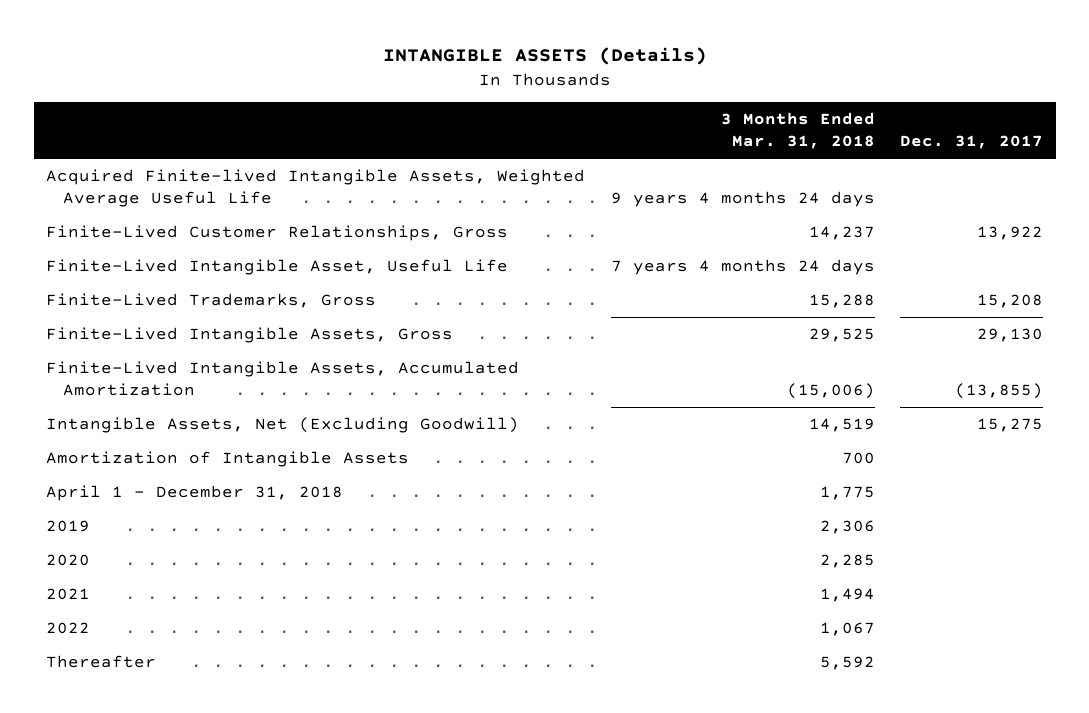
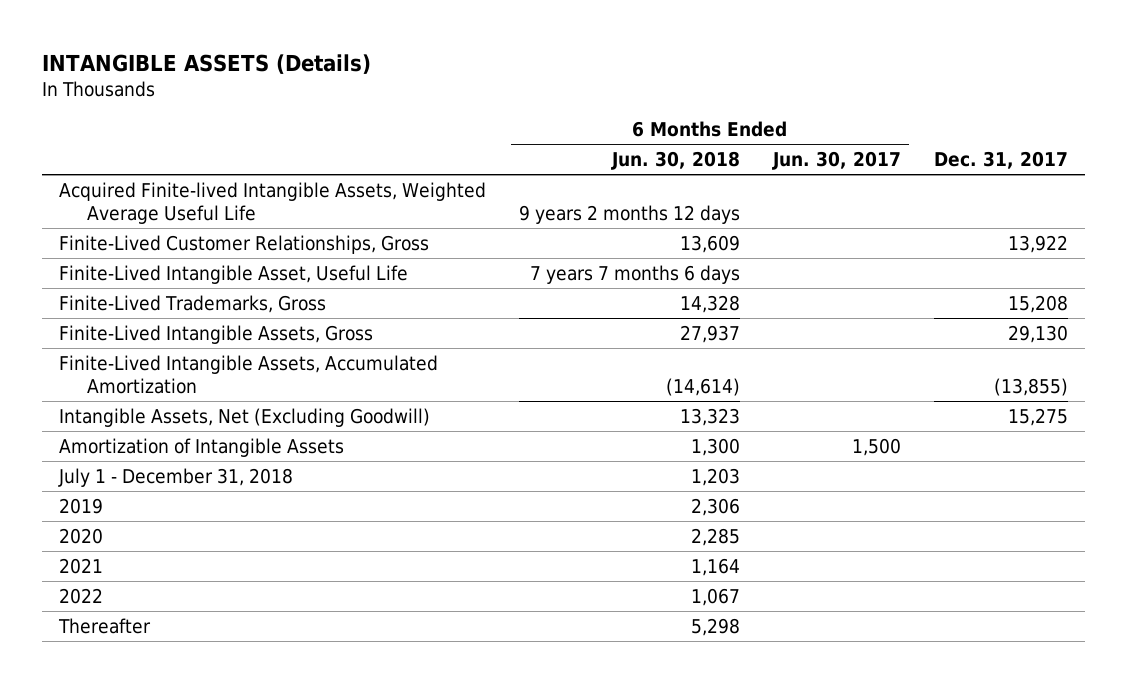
- | 3 Months Ended Mar. 31, 2018 | Dec. 31, 2017
+ | 6 Months Ended Jun. 30, 2018 | 6 Months Ended Jun. 30, 2017 | Dec. 31, 2017
- April 1 - December 31, 2018 | 1,775 |
+ July 1 - December 31, 2018 | 1,203 | |

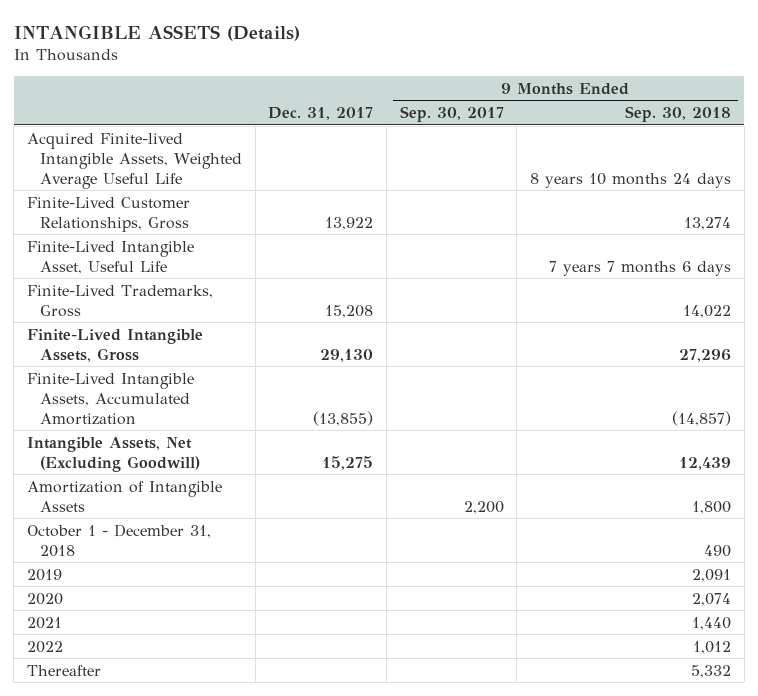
- | 6 Months Ended Jun. 30, 2018 | 6 Months Ended Jun. 30, 2017 | Dec. 31, 2017
+ | Dec. 31, 2017 | 9 Months Ended Sep. 30, 2017 | 9 Months Ended Sep. 30, 2018
- July 1 - December 31, 2018 | 1,203 | |
+ October 1 - December 31, 2018 | | | 490

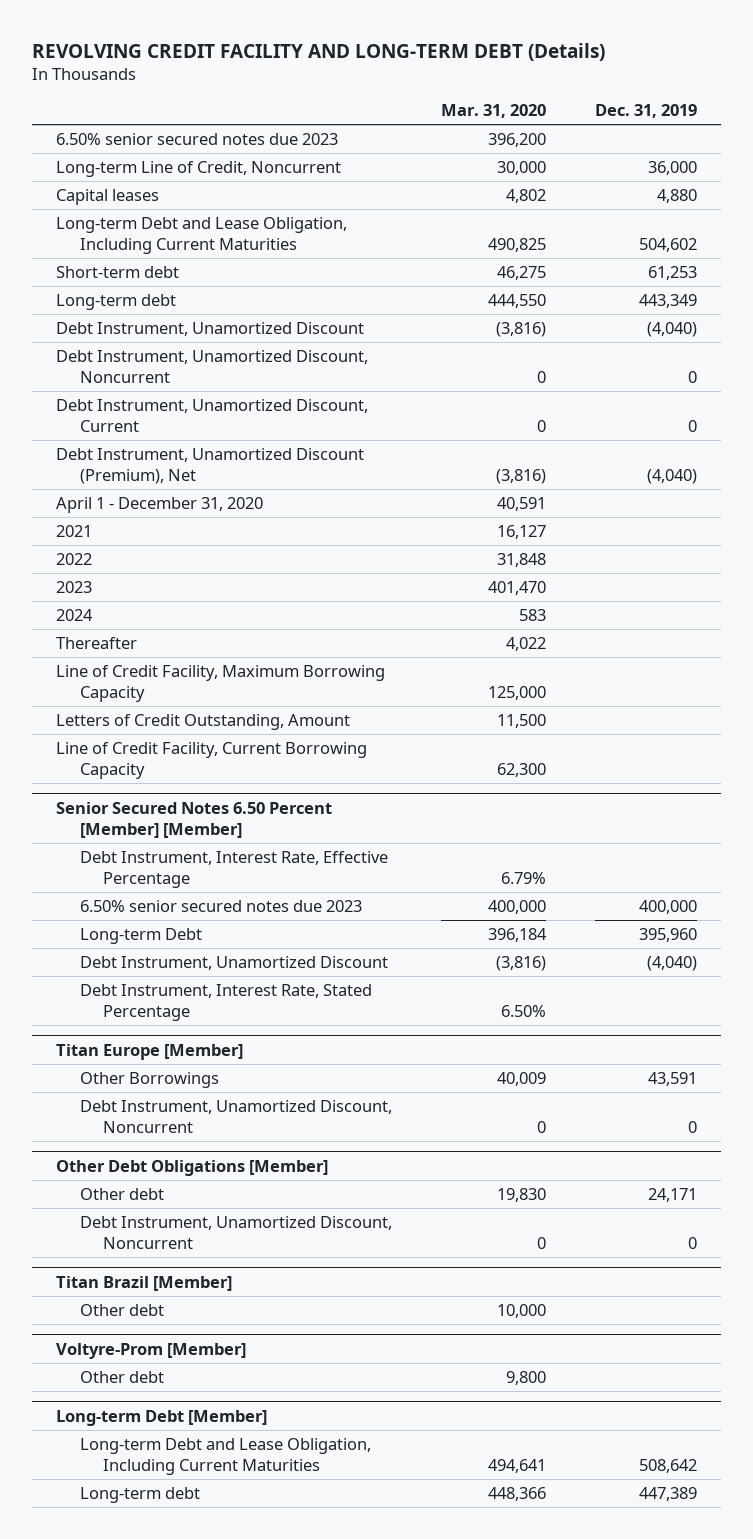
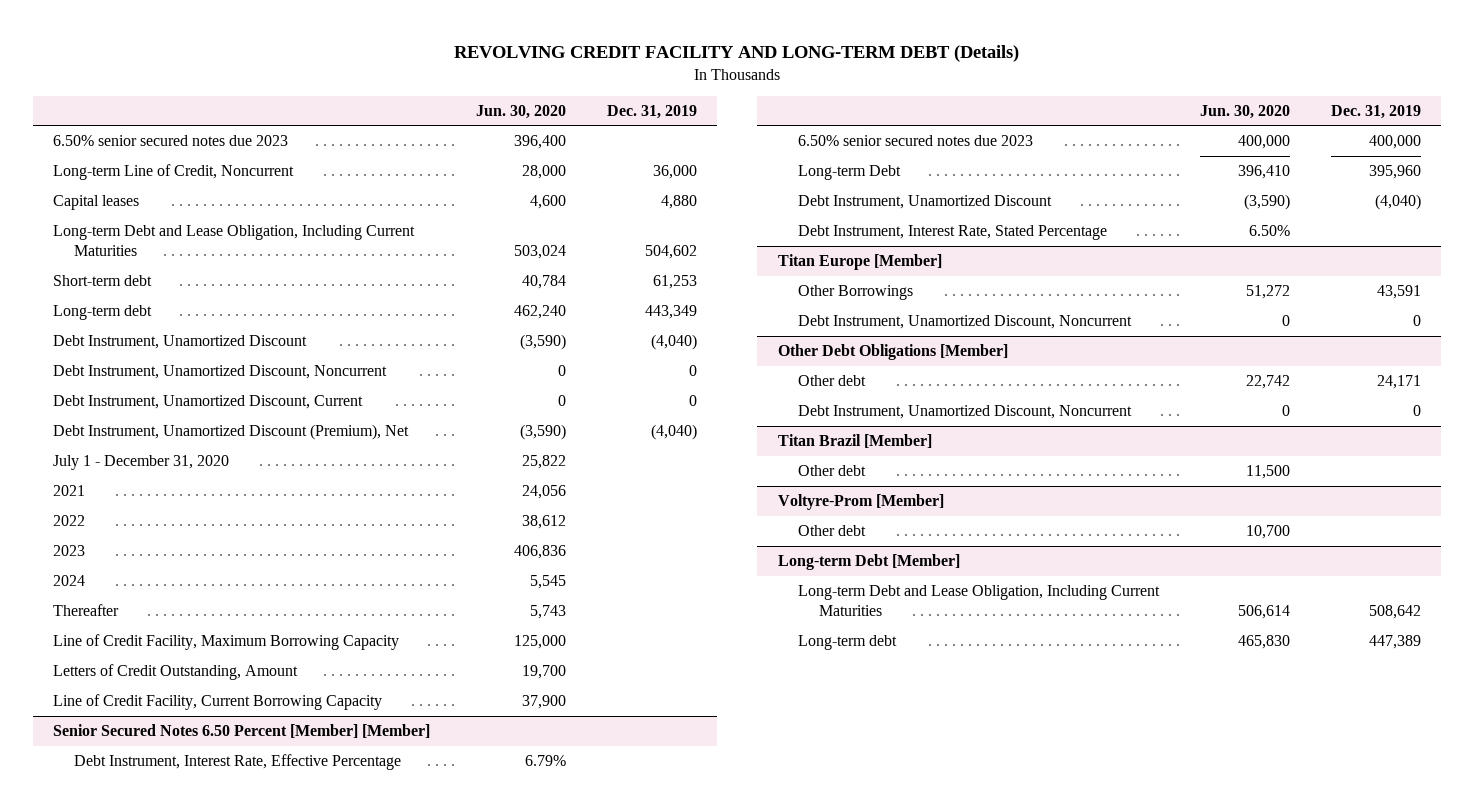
- | Mar. 31, 2020 | Dec. 31, 2019
+ | Jun. 30, 2020 | Dec. 31, 2019
- April 1 - December 31, 2020 | 40,591 |
+ July 1 - December 31, 2020 | 25,822 |

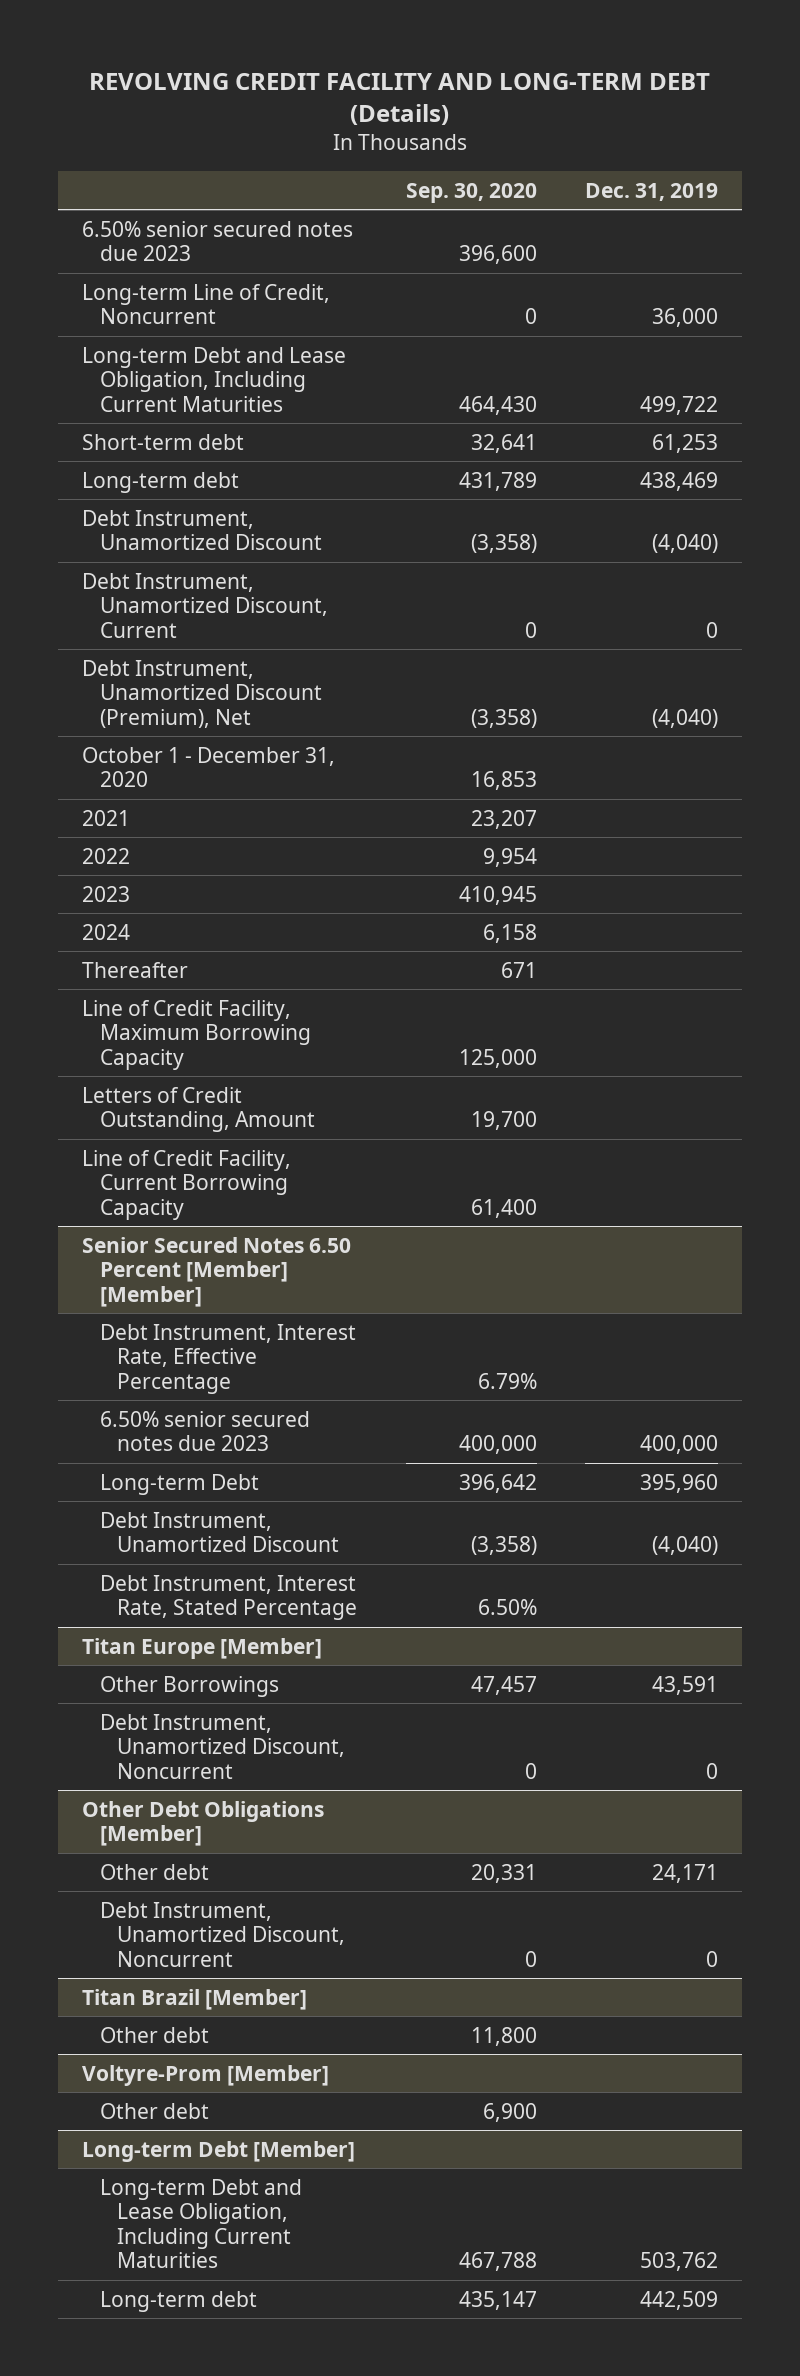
- | Jun. 30, 2020 | Dec. 31, 2019
+ | Sep. 30, 2020 | Dec. 31, 2019
- Capital leases | 4,600 | 4,880
- Long-term Debt and Lease Obligation, Including Current Maturities | 503,024 | 504,602
+ Long-term Debt and Lease Obligation, Including Current Maturities | 464,430 | 499,722
- Long-term debt | 462,240 | 443,349
+ Long-term debt | 431,789 | 438,469
- Debt Instrument, Unamortized Discount, Noncurrent | 0 | 0
- July 1 - December 31, 2020 | 25,822 |
+ October 1 - December 31, 2020 | 16,853 |
@ Long-term Debt [Member]
- Long-term Debt and Lease Obligation, Including Current Maturities | 506,614 | 508,642
- Long-term debt | 465,830 | 447,389
+ Long-term Debt and Lease Obligation, Including Current Maturities | 467,788 | 503,762
+ Long-term debt | 435,147 | 442,509

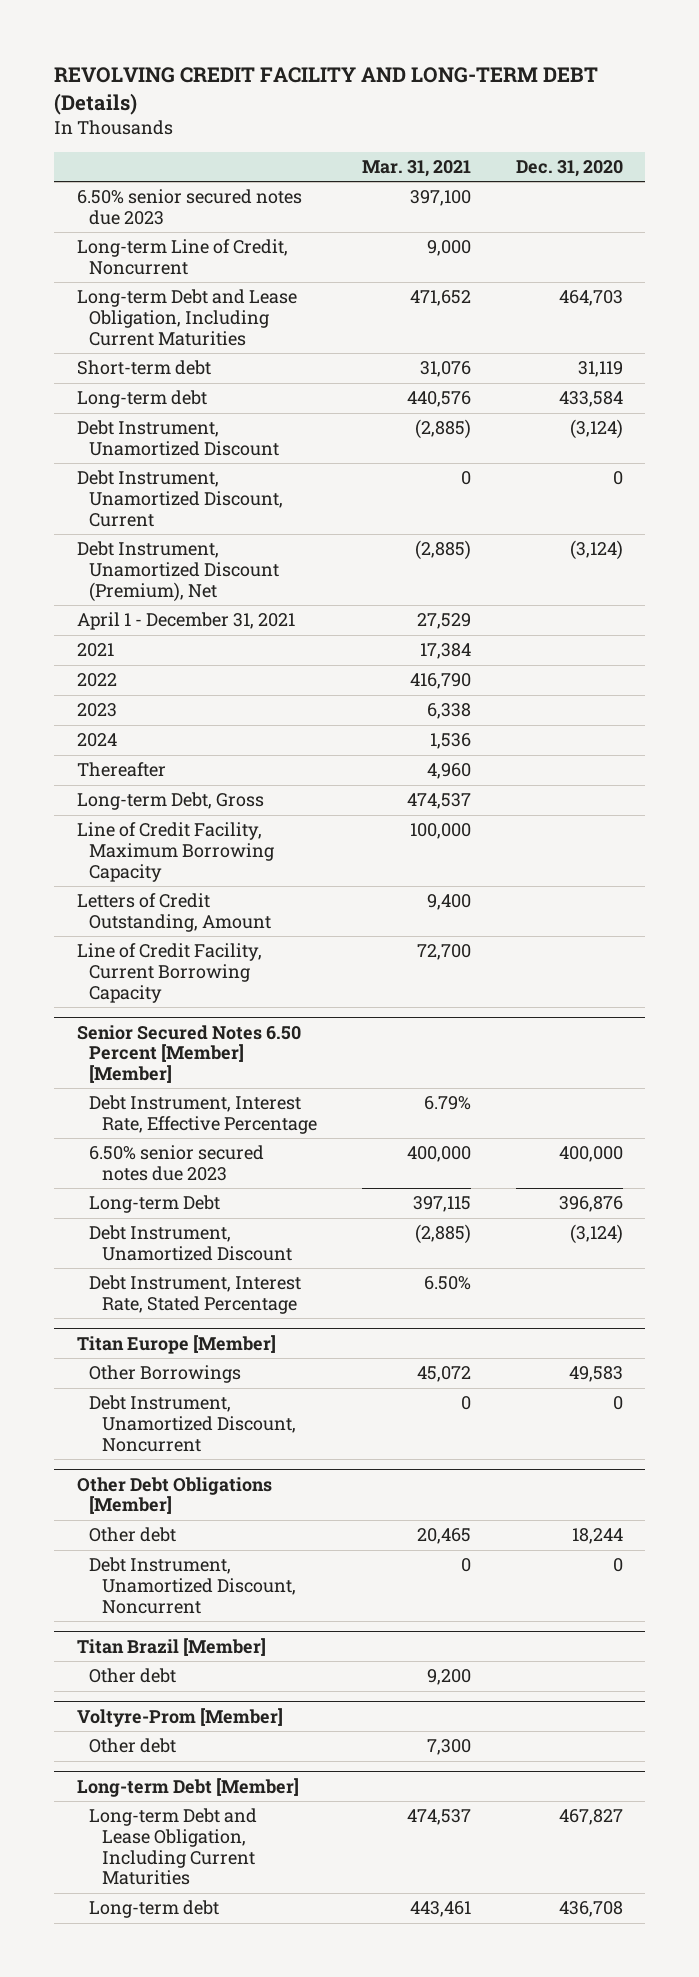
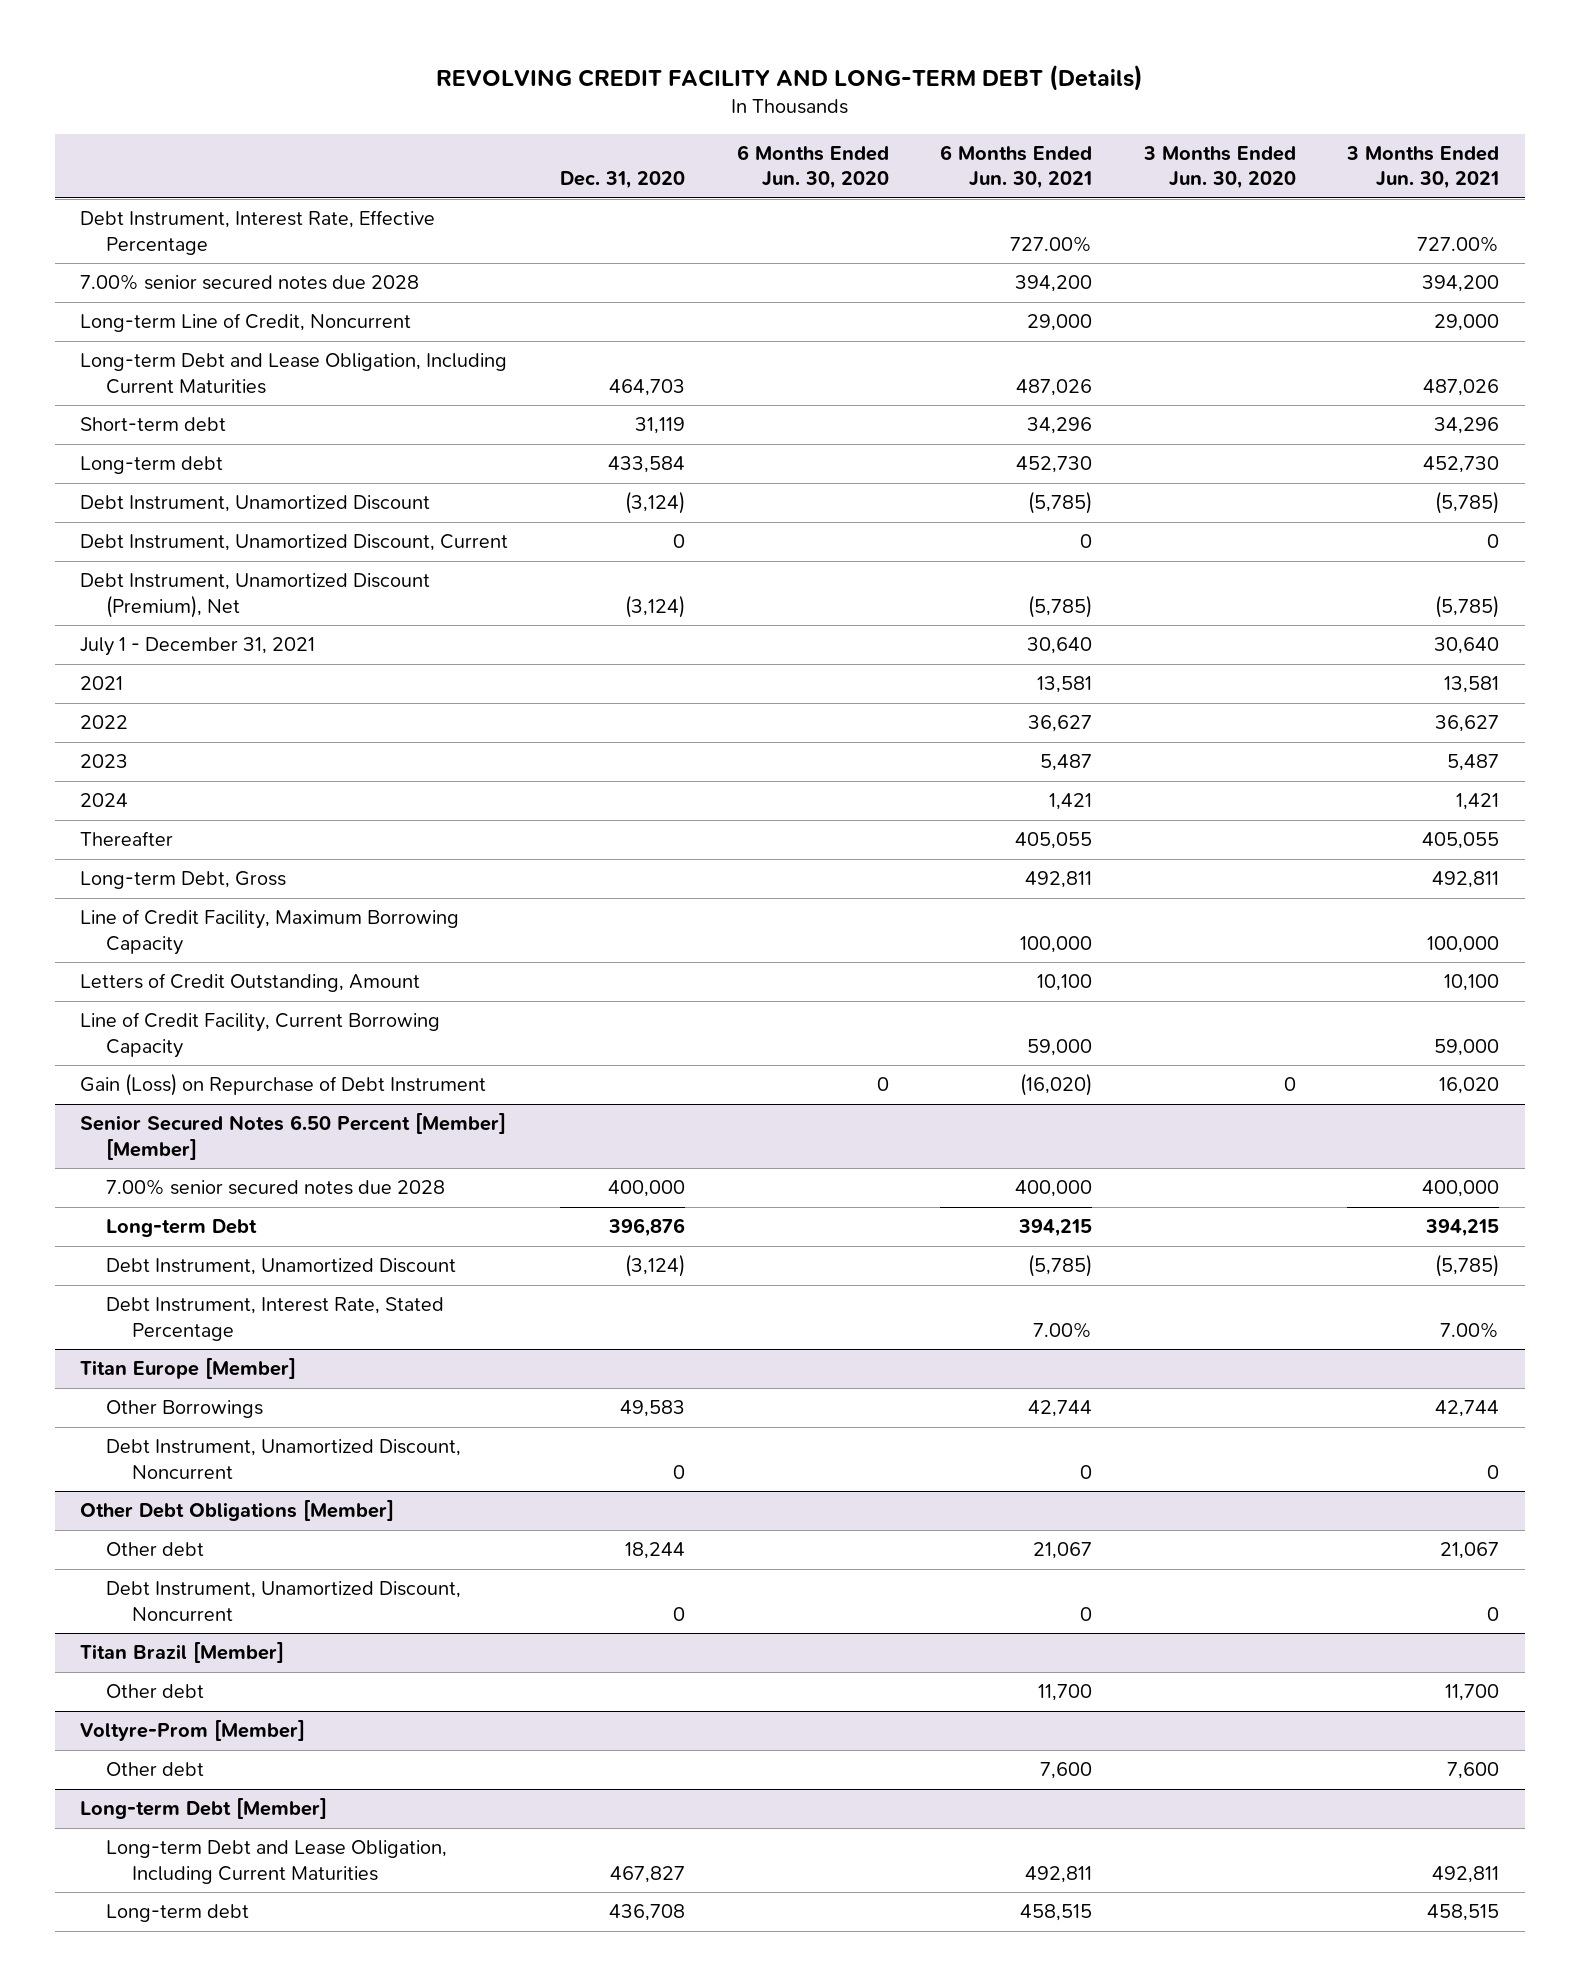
- | Mar. 31, 2021 | Dec. 31, 2020
+ | Dec. 31, 2020 | 6 Months Ended Jun. 30, 2020 | 6 Months Ended Jun. 30, 2021 | 3 Months Ended Jun. 30, 2020 | 3 Months Ended Jun. 30, 2021
- 6.50% senior secured notes due 2023 | 397,100 |
+ Debt Instrument, Interest Rate, Effective Percentage | | | 727.00% | | 727.00%
+ 7.00% senior secured notes due 2028 | | | 394,200 | | 394,200
- April 1 - December 31, 2021 | 27,529 |
+ July 1 - December 31, 2021 | | | 30,640 | | 30,640
+ Gain (Loss) on Repurchase of Debt Instrument | | 0 | (16,020) | 0 | 16,020
@ Senior Secured Notes 6.50 Percent [Member] [Member]
- Debt Instrument, Interest Rate, Effective Percentage | 6.79% |
- 6.50% senior secured notes due 2023 | 400,000 | 400,000
+ 7.00% senior secured notes due 2028 | 400,000 | | 400,000 | | 400,000

